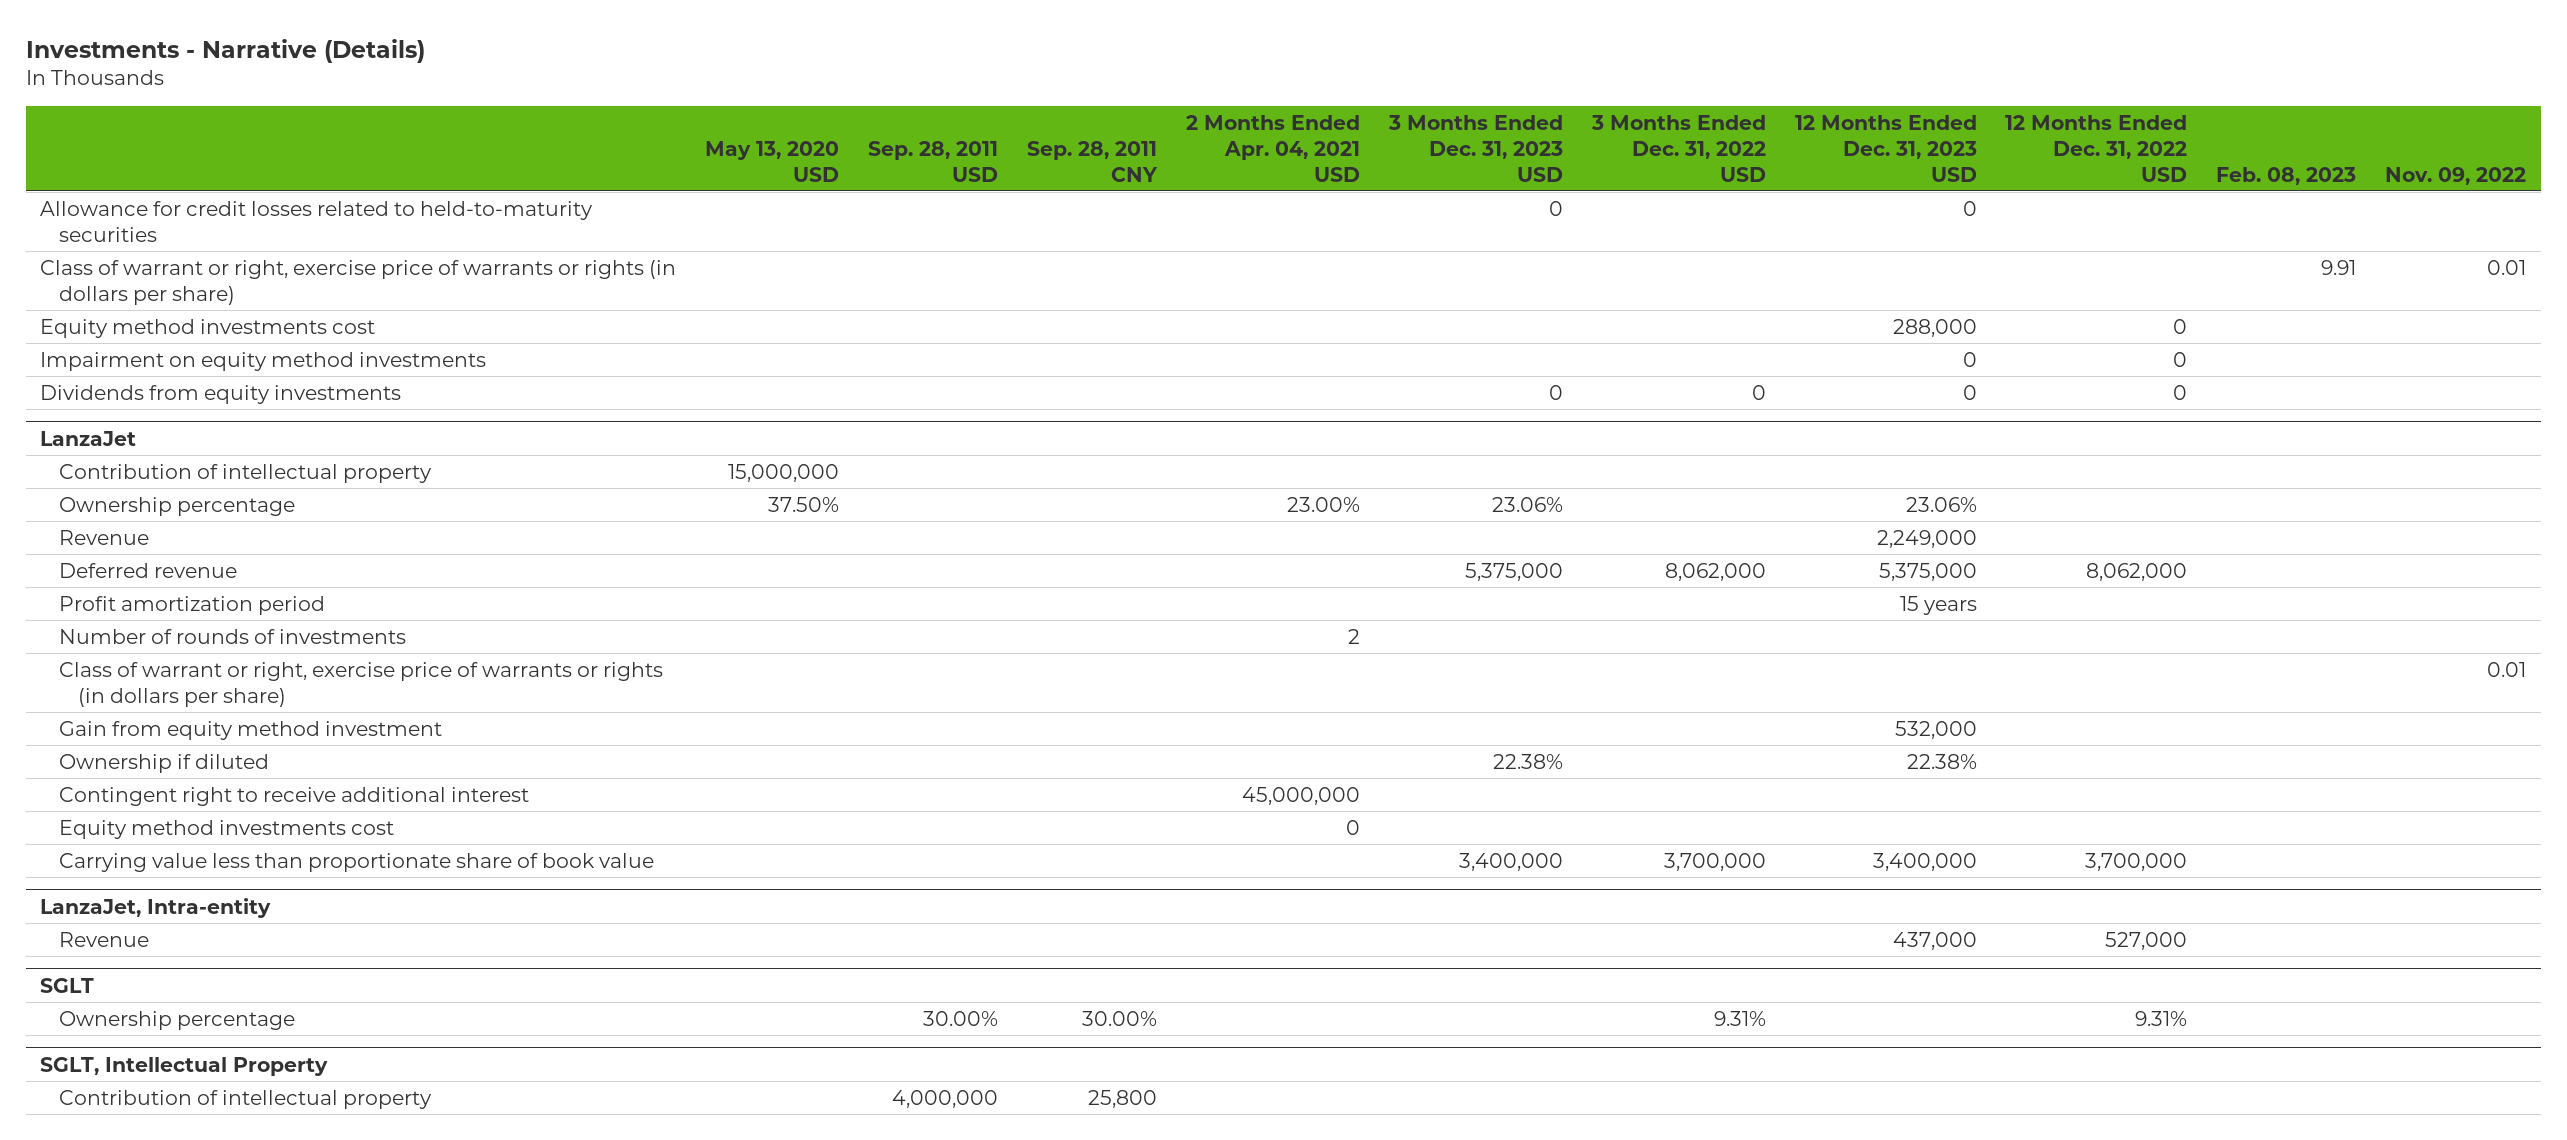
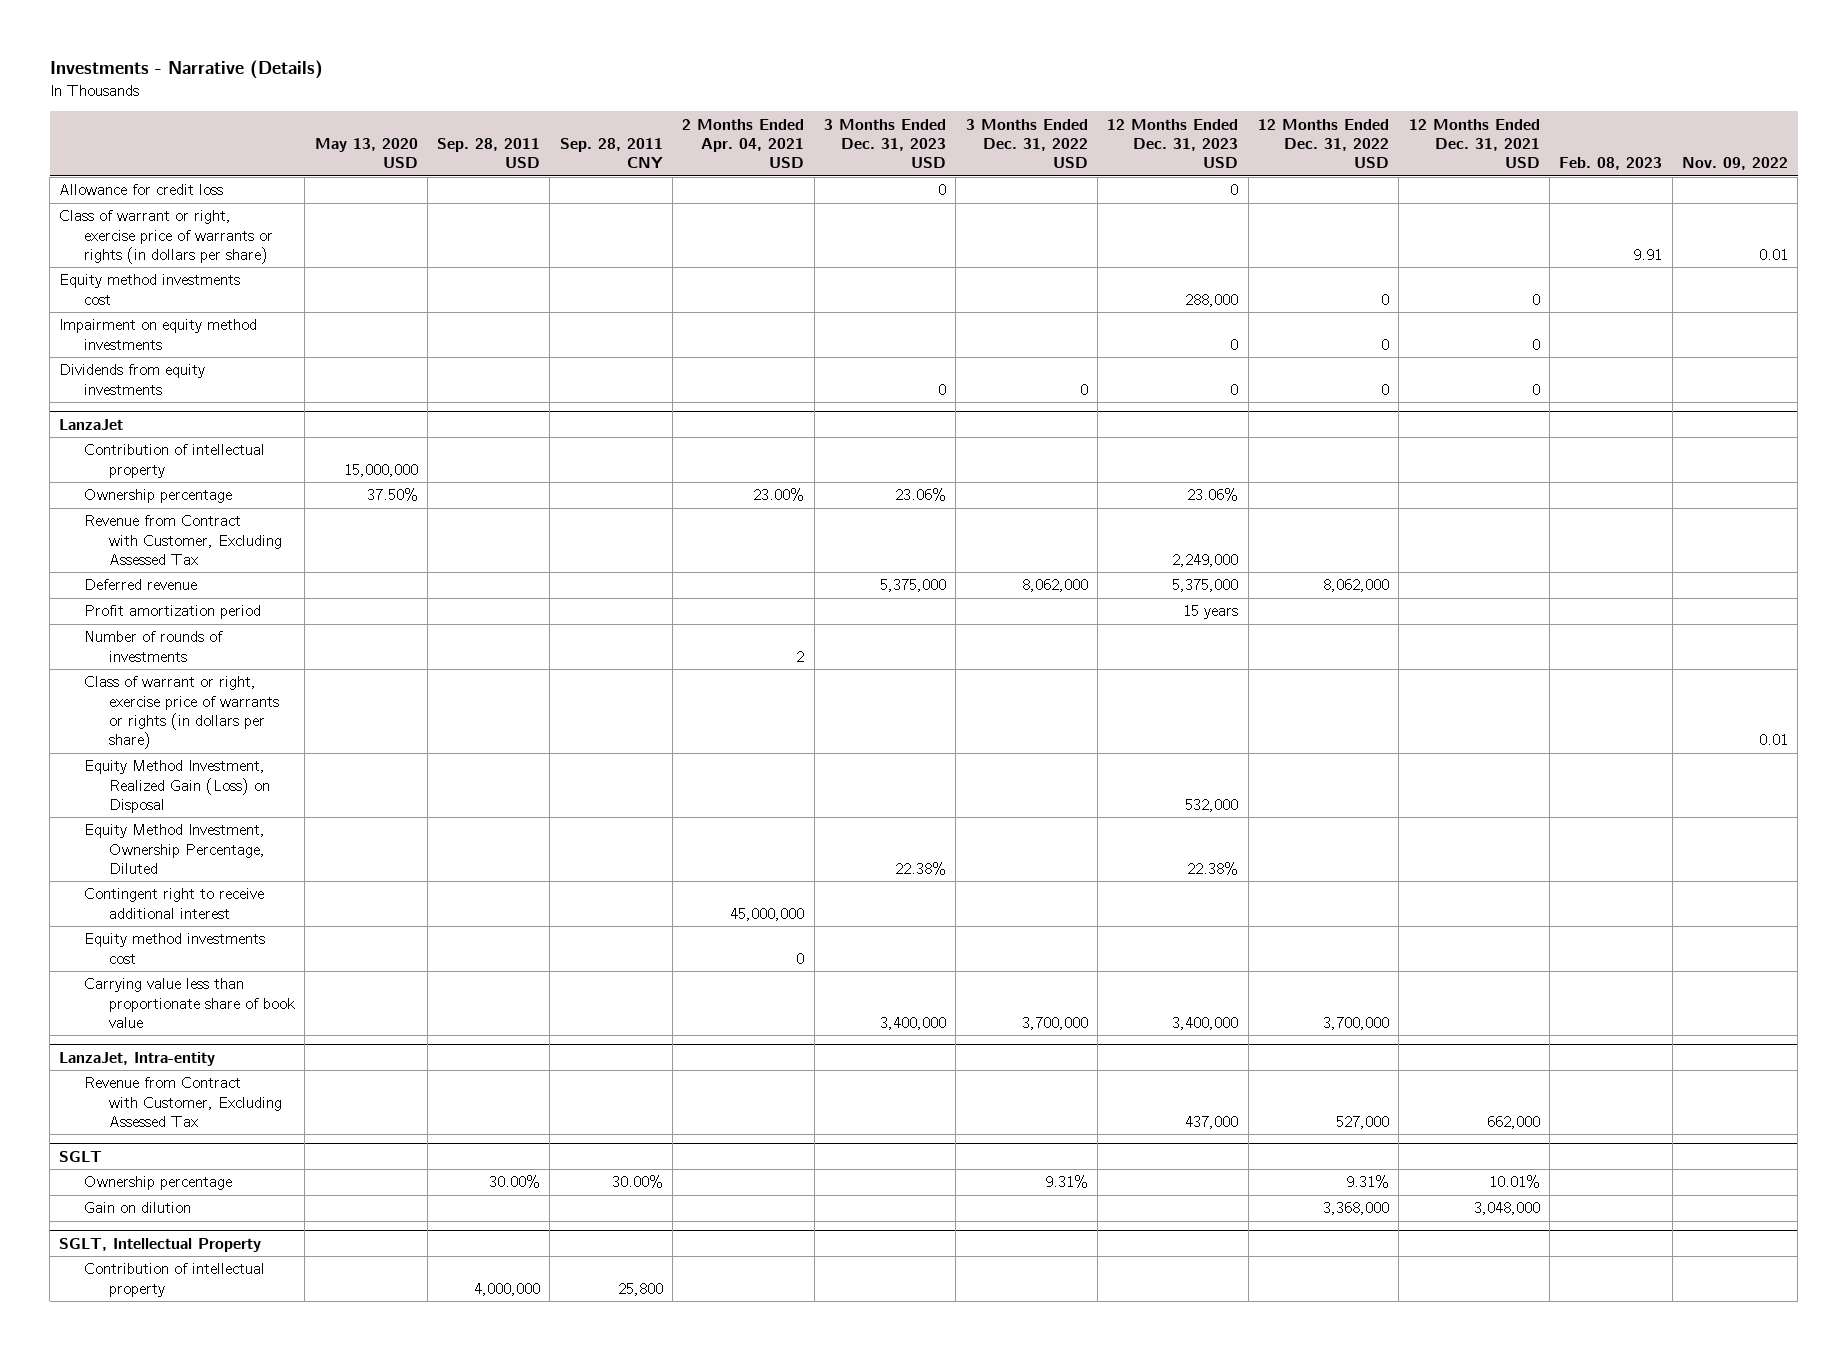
- | May 13, 2020 USD | Sep. 28, 2011 USD | Sep. 28, 2011 CNY | 2 Months Ended Apr. 04, 2021 USD | 3 Months Ended Dec. 31, 2023 USD | 3 Months Ended Dec. 31, 2022 USD | 12 Months Ended Dec. 31, 2023 USD | 12 Months Ended Dec. 31, 2022 USD | Feb. 08, 2023 | Nov. 09, 2022
+ | May 13, 2020 USD | Sep. 28, 2011 USD | Sep. 28, 2011 CNY | 2 Months Ended Apr. 04, 2021 USD | 3 Months Ended Dec. 31, 2023 USD | 3 Months Ended Dec. 31, 2022 USD | 12 Months Ended Dec. 31, 2023 USD | 12 Months Ended Dec. 31, 2022 USD | 12 Months Ended Dec. 31, 2021 USD | Feb. 08, 2023 | Nov. 09, 2022
- Allowance for credit losses related to held-to-maturity securities | | | | | 0 | | 0 | | |
+ Allowance for credit loss | | | | | 0 | | 0 | | | |
@ LanzaJet
- Revenue | | | | | | | 2,249,000 | | |
+ Revenue from Contract with Customer, Excluding Assessed Tax | | | | | | | 2,249,000 | | | |
- Gain from equity method investment | | | | | | | 532,000 | | |
- Ownership if diluted | | | | | 22.38% | | 22.38% | | |
+ Equity Method Investment, Realized Gain (Loss) on Disposal | | | | | | | 532,000 | | | |
+ Equity Method Investment, Ownership Percentage, Diluted | | | | | 22.38% | | 22.38% | | | |
@ LanzaJet, Intra-entity
- Revenue | | | | | | | 437,000 | 527,000 | |
+ Revenue from Contract with Customer, Excluding Assessed Tax | | | | | | | 437,000 | 527,000 | 662,000 | |
@ SGLT
+ Gain on dilution | | | | | | | | 3,368,000 | 3,048,000 | |

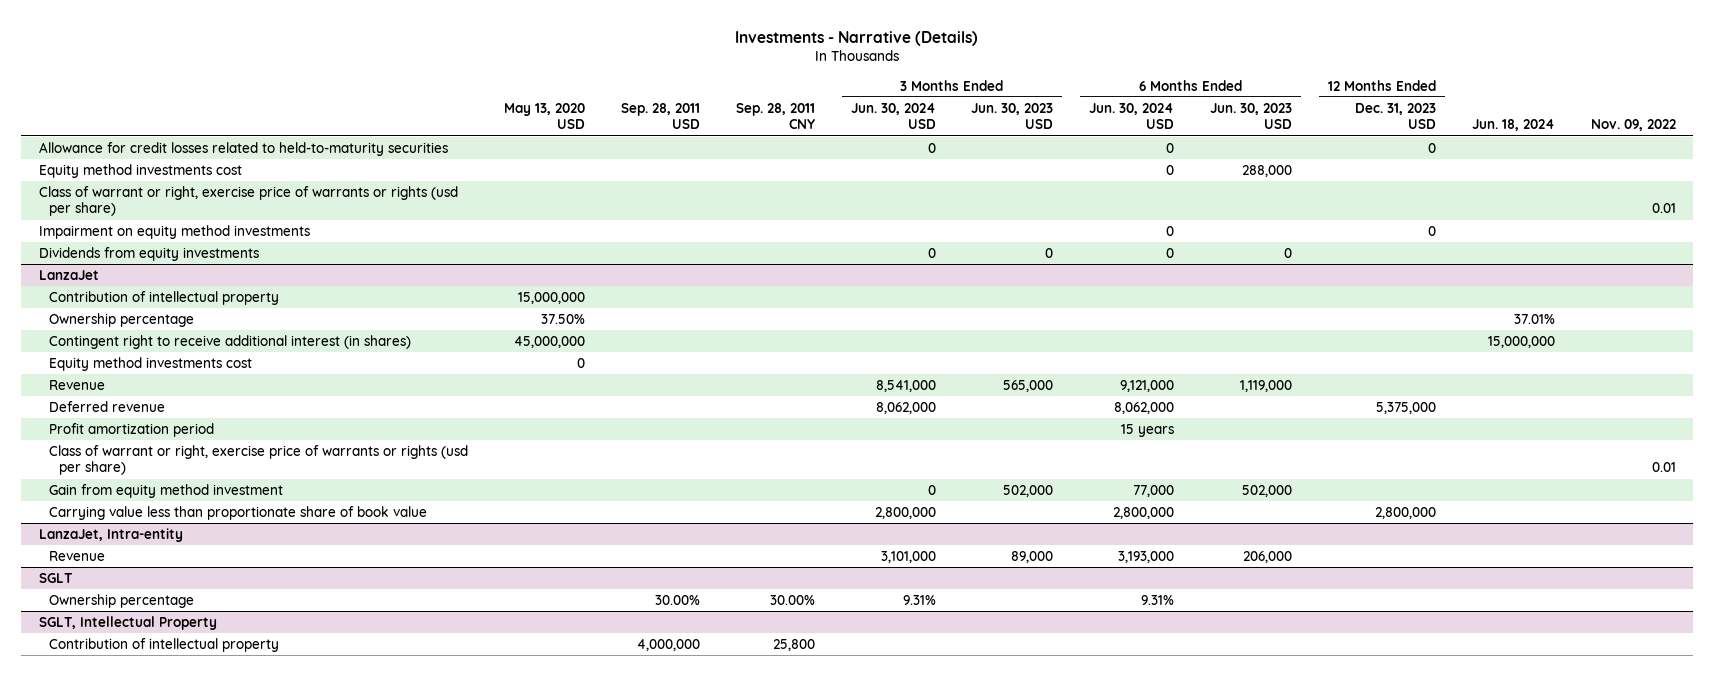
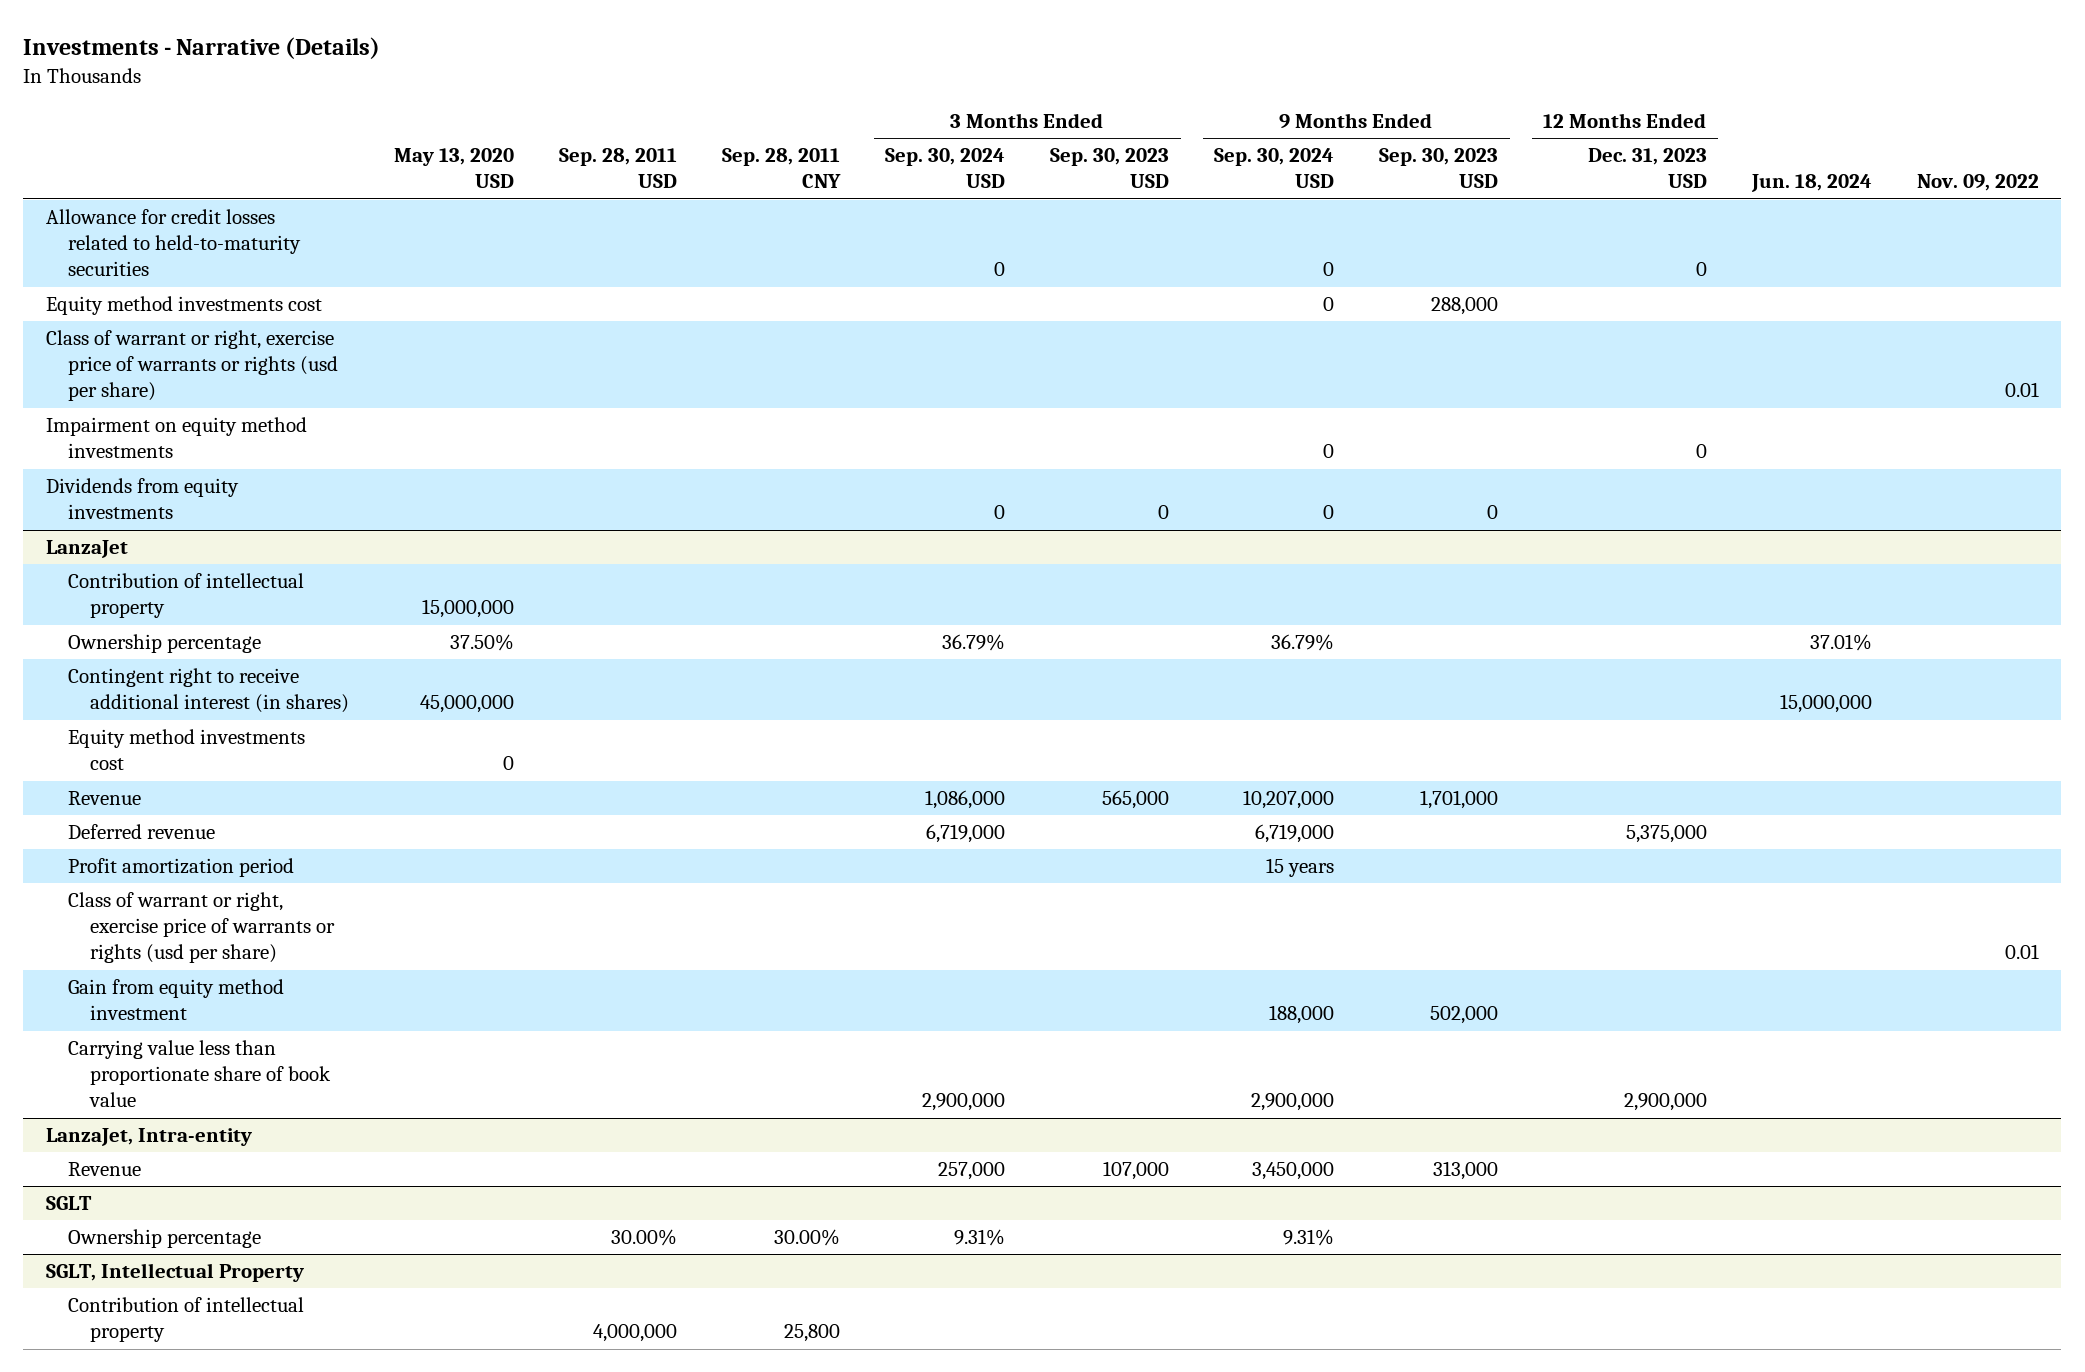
- | May 13, 2020 USD | Sep. 28, 2011 USD | Sep. 28, 2011 CNY | 3 Months Ended Jun. 30, 2024 USD | 3 Months Ended Jun. 30, 2023 USD | 6 Months Ended Jun. 30, 2024 USD | 6 Months Ended Jun. 30, 2023 USD | 12 Months Ended Dec. 31, 2023 USD | Jun. 18, 2024 | Nov. 09, 2022
+ | May 13, 2020 USD | Sep. 28, 2011 USD | Sep. 28, 2011 CNY | 3 Months Ended Sep. 30, 2024 USD | 3 Months Ended Sep. 30, 2023 USD | 9 Months Ended Sep. 30, 2024 USD | 9 Months Ended Sep. 30, 2023 USD | 12 Months Ended Dec. 31, 2023 USD | Jun. 18, 2024 | Nov. 09, 2022
@ LanzaJet
- Carrying value less than proportionate share of book value | | | | 2,800,000 | | 2,800,000 | | 2,800,000 | |
+ Carrying value less than proportionate share of book value | | | | 2,900,000 | | 2,900,000 | | 2,900,000 | |

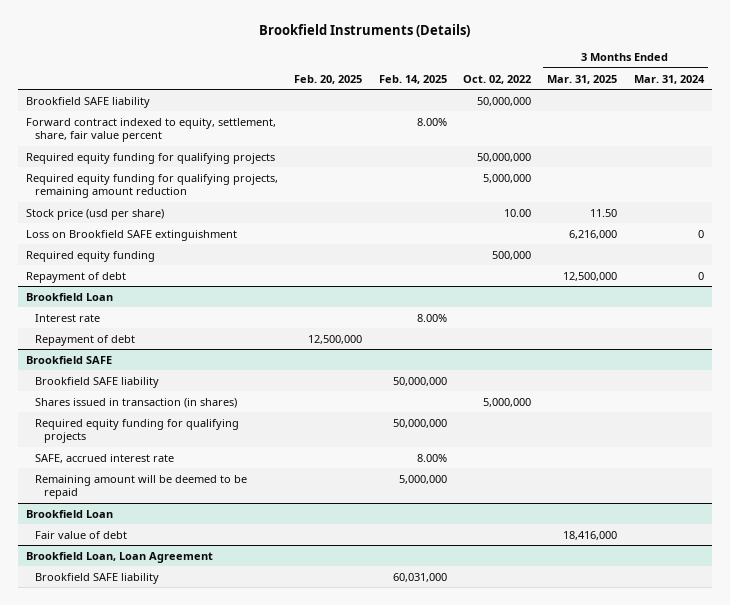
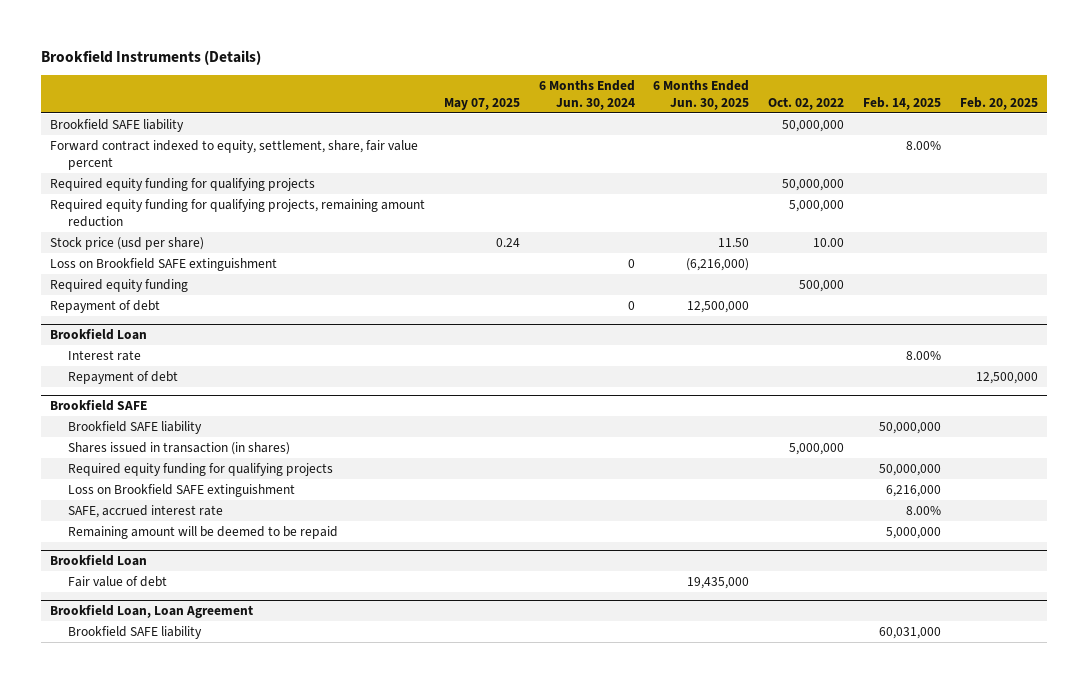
- | Feb. 20, 2025 | Feb. 14, 2025 | Oct. 02, 2022 | 3 Months Ended Mar. 31, 2025 | 3 Months Ended Mar. 31, 2024
+ | May 07, 2025 | 6 Months Ended Jun. 30, 2024 | 6 Months Ended Jun. 30, 2025 | Oct. 02, 2022 | Feb. 14, 2025 | Feb. 20, 2025
@ Brookfield SAFE
+ Loss on Brookfield SAFE extinguishment | | | | | 6,216,000 |

